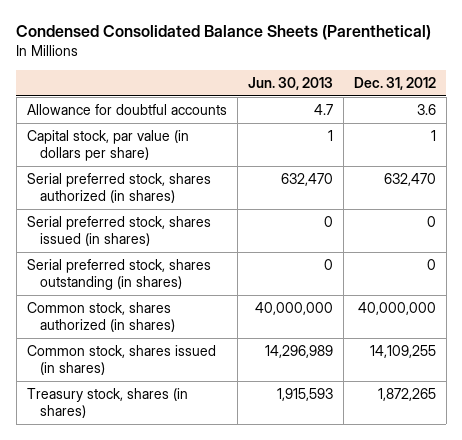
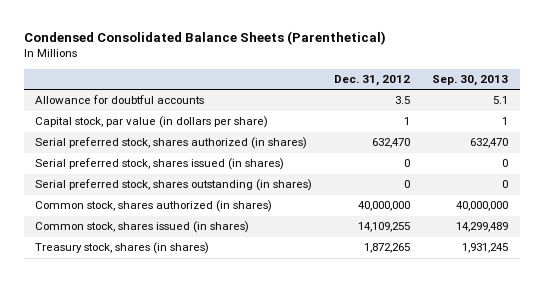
- | Jun. 30, 2013 | Dec. 31, 2012
+ | Dec. 31, 2012 | Sep. 30, 2013
- Allowance for doubtful accounts | 4.7 | 3.6
+ Allowance for doubtful accounts | 3.5 | 5.1

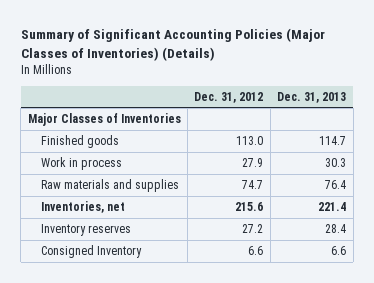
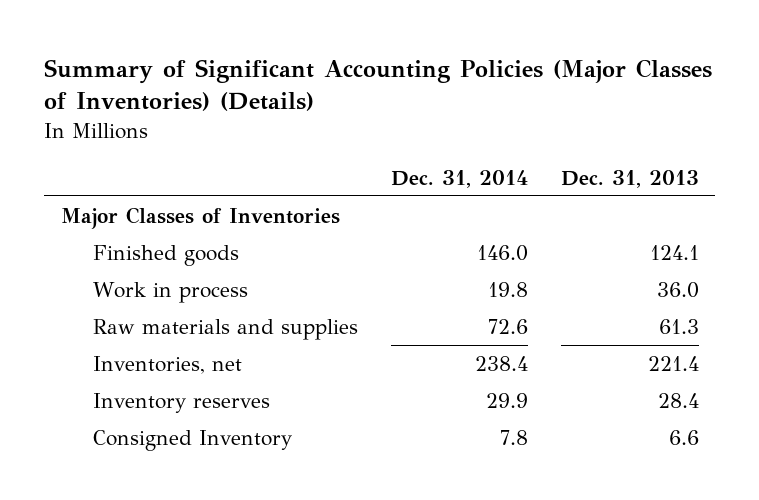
- | Dec. 31, 2012 | Dec. 31, 2013
+ | Dec. 31, 2014 | Dec. 31, 2013
- Finished goods | 113.0 | 114.7
- Work in process | 27.9 | 30.3
- Raw materials and supplies | 74.7 | 76.4
+ Finished goods | 146.0 | 124.1
+ Work in process | 19.8 | 36.0
+ Raw materials and supplies | 72.6 | 61.3

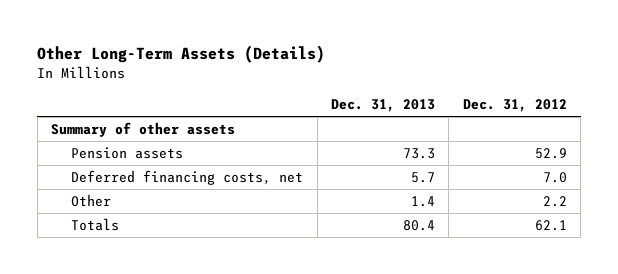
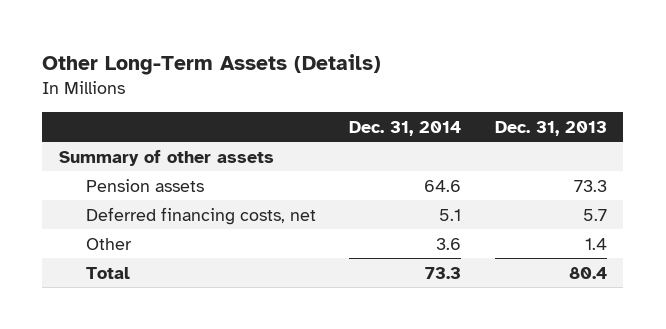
- | Dec. 31, 2013 | Dec. 31, 2012
+ | Dec. 31, 2014 | Dec. 31, 2013
- Totals | 80.4 | 62.1
+ Total | 73.3 | 80.4

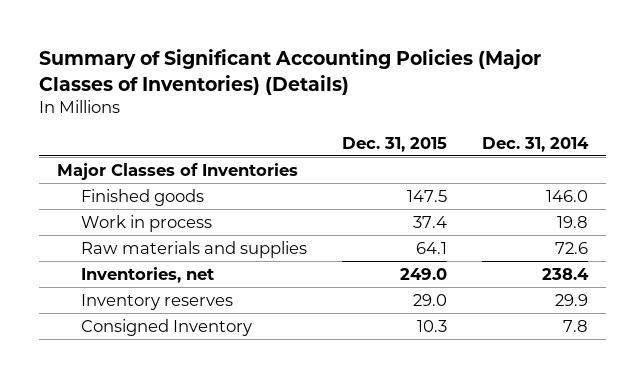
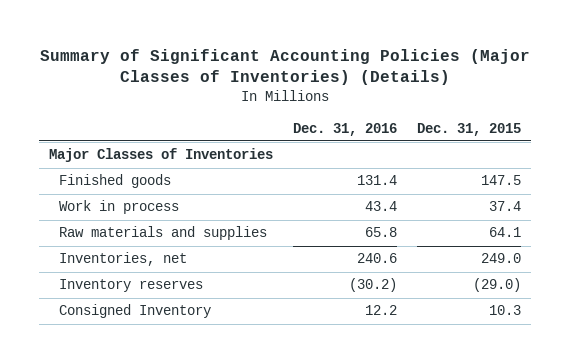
- | Dec. 31, 2015 | Dec. 31, 2014
+ | Dec. 31, 2016 | Dec. 31, 2015
- Inventory reserves | 29.0 | 29.9
+ Inventory reserves | (30.2) | (29.0)

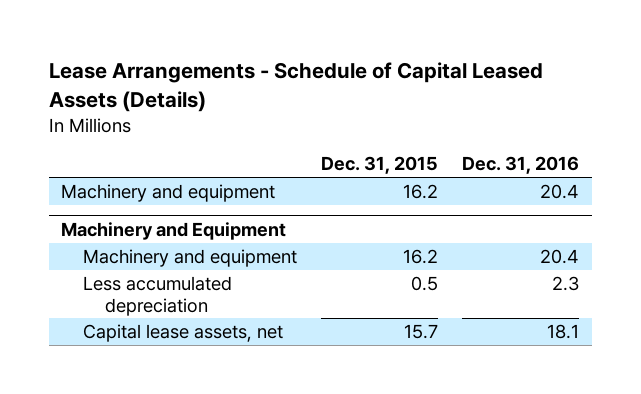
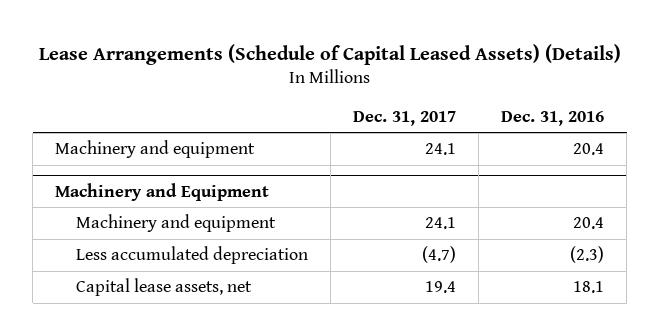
- Lease Arrangements - Schedule of Capital Leased Assets (Details)
+ Lease Arrangements (Schedule of Capital Leased Assets) (Details)
- | Dec. 31, 2015 | Dec. 31, 2016
+ | Dec. 31, 2017 | Dec. 31, 2016
@ Machinery and Equipment
- Less accumulated depreciation | 0.5 | 2.3
+ Less accumulated depreciation | (4.7) | (2.3)

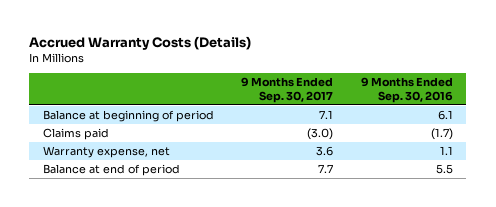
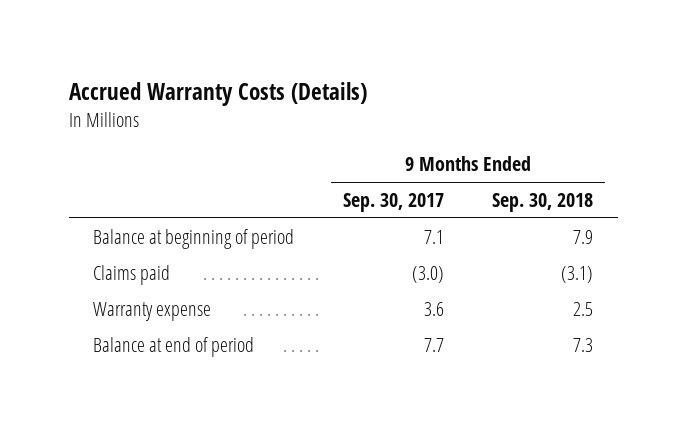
- | 9 Months Ended Sep. 30, 2017 | 9 Months Ended Sep. 30, 2016
+ | 9 Months Ended Sep. 30, 2017 | 9 Months Ended Sep. 30, 2018
- Warranty expense, net | 3.6 | 1.1
+ Warranty expense | 3.6 | 2.5

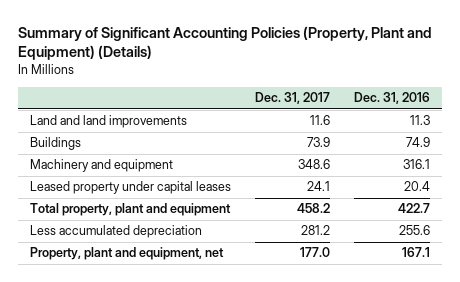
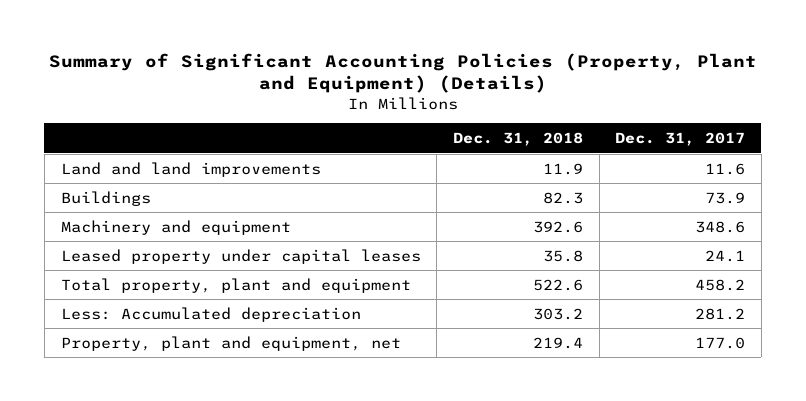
- | Dec. 31, 2017 | Dec. 31, 2016
+ | Dec. 31, 2018 | Dec. 31, 2017
- Less accumulated depreciation | 281.2 | 255.6
+ Less: Accumulated depreciation | 303.2 | 281.2

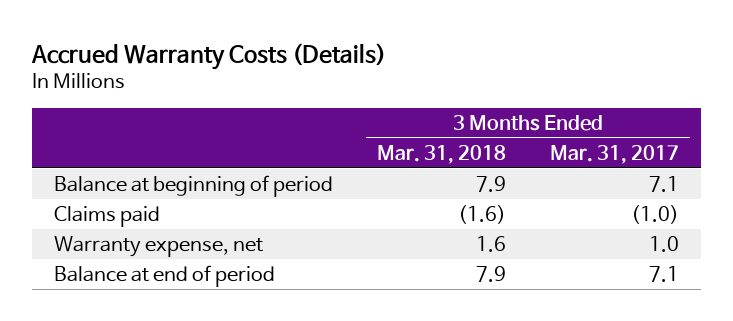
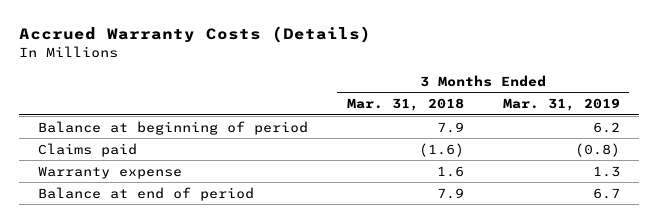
- | 3 Months Ended Mar. 31, 2018 | 3 Months Ended Mar. 31, 2017
+ | 3 Months Ended Mar. 31, 2018 | 3 Months Ended Mar. 31, 2019
- Warranty expense, net | 1.6 | 1.0
+ Warranty expense | 1.6 | 1.3

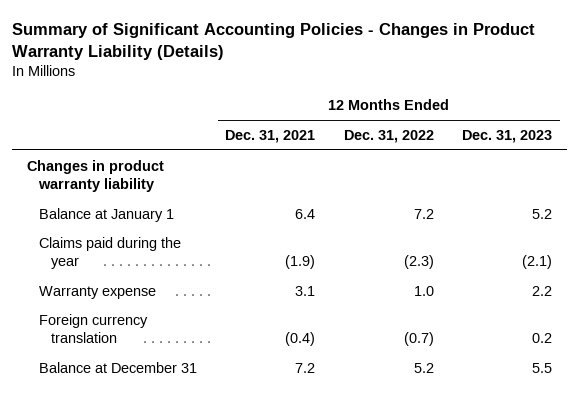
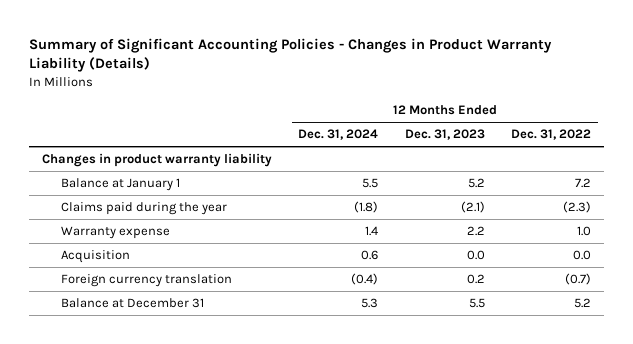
- | 12 Months Ended Dec. 31, 2021 | 12 Months Ended Dec. 31, 2022 | 12 Months Ended Dec. 31, 2023
+ | 12 Months Ended Dec. 31, 2024 | 12 Months Ended Dec. 31, 2023 | 12 Months Ended Dec. 31, 2022
+ Acquisition | 0.6 | 0.0 | 0.0

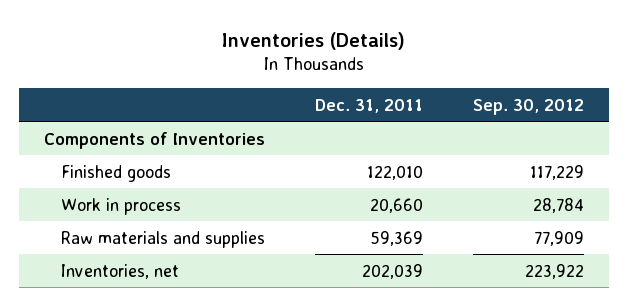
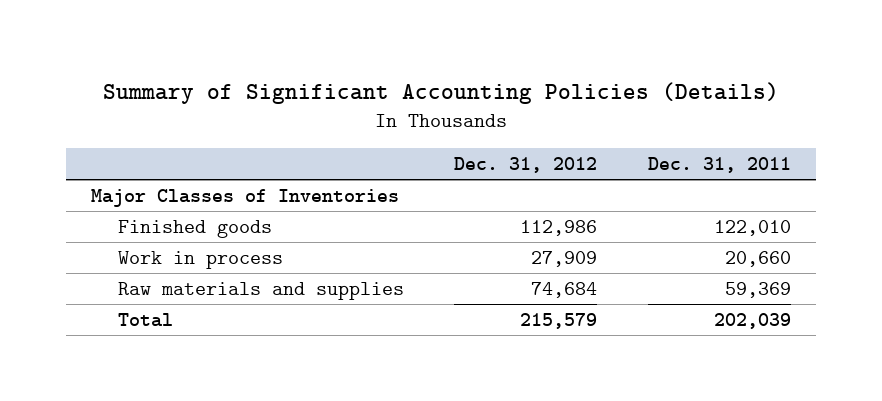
- Inventories (Details)
+ Summary of Significant Accounting Policies (Details)
- | Dec. 31, 2011 | Sep. 30, 2012
+ | Dec. 31, 2012 | Dec. 31, 2011
- Components of Inventories
+ Major Classes of Inventories
- Inventories, net | 202,039 | 223,922
+ Total | 215,579 | 202,039

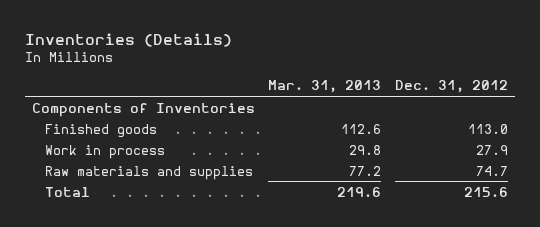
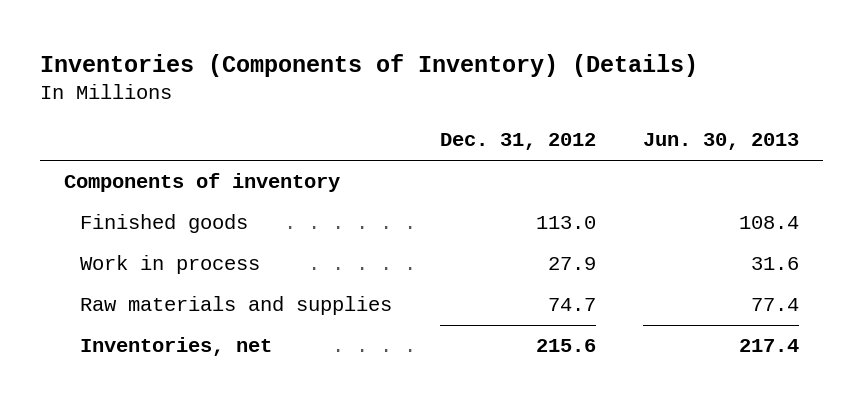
- Inventories (Details)
+ Inventories (Components of Inventory) (Details)
- | Mar. 31, 2013 | Dec. 31, 2012
+ | Dec. 31, 2012 | Jun. 30, 2013
- Components of Inventories
+ Components of inventory
- Total | 219.6 | 215.6
+ Inventories, net | 215.6 | 217.4

